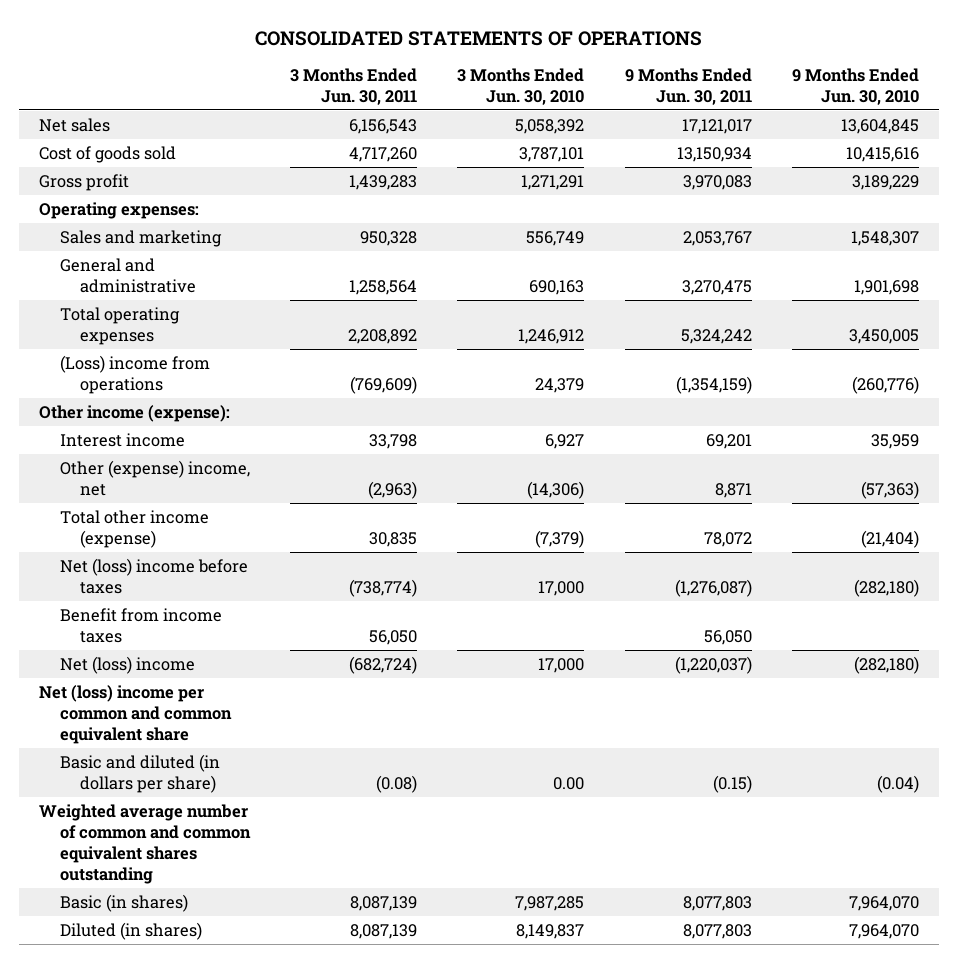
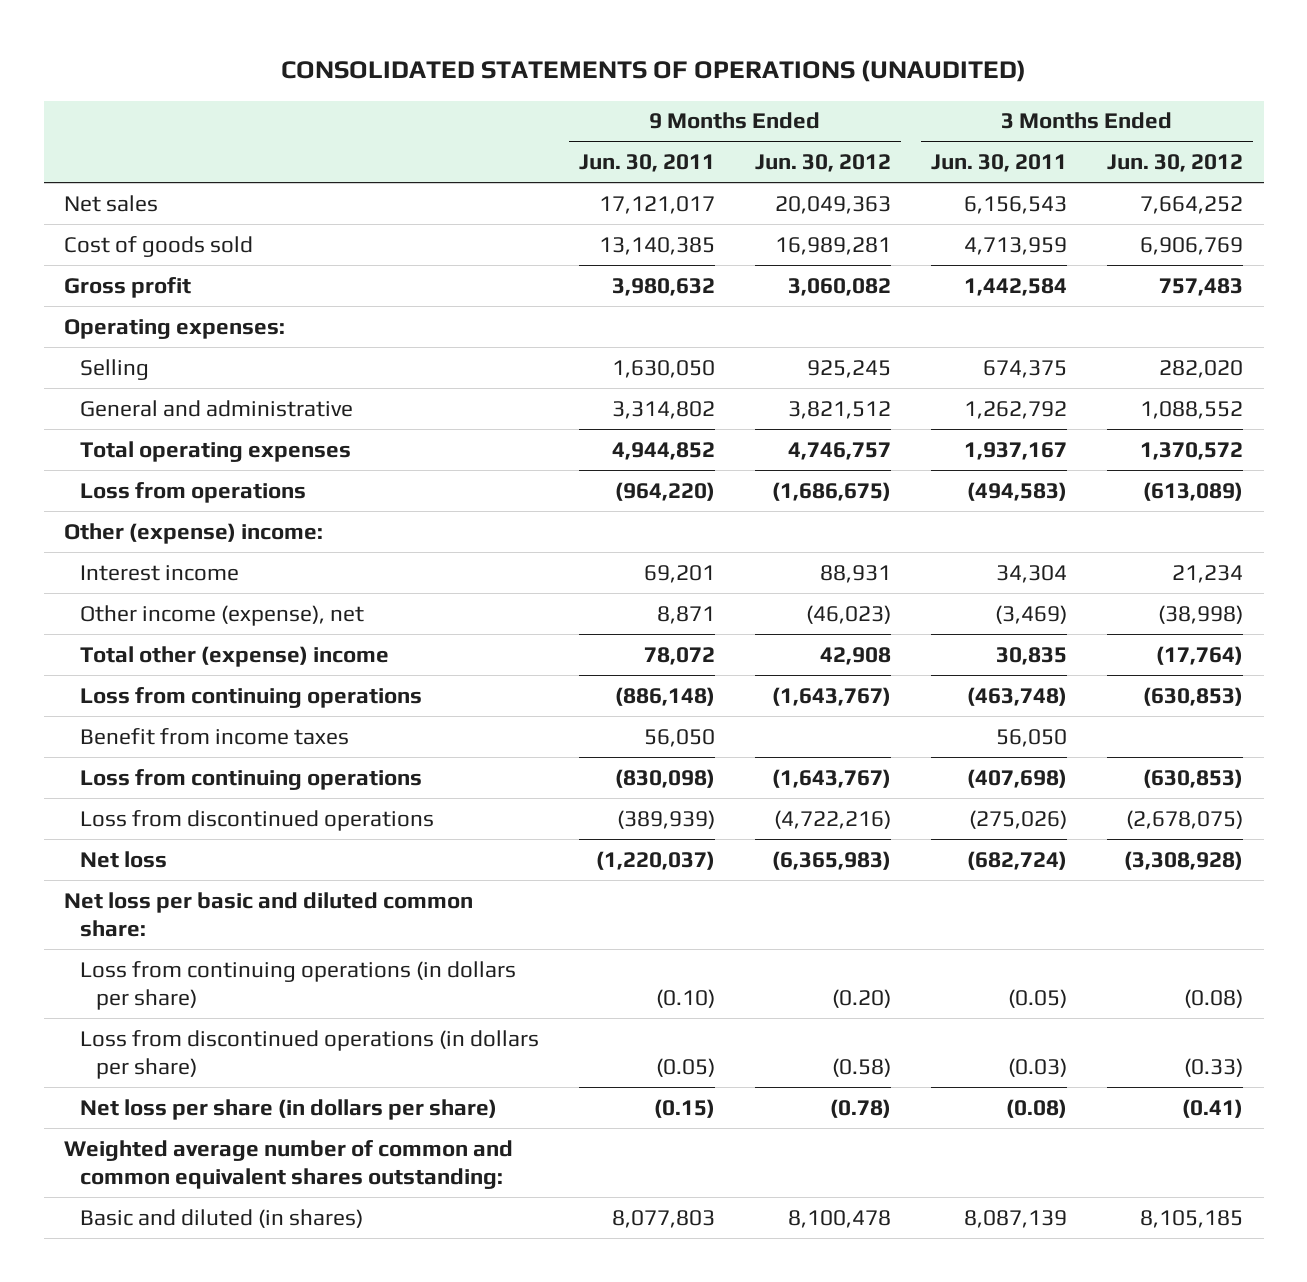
- CONSOLIDATED STATEMENTS OF OPERATIONS
+ CONSOLIDATED STATEMENTS OF OPERATIONS (UNAUDITED)
- | 3 Months Ended Jun. 30, 2011 | 3 Months Ended Jun. 30, 2010 | 9 Months Ended Jun. 30, 2011 | 9 Months Ended Jun. 30, 2010
+ | 9 Months Ended Jun. 30, 2011 | 9 Months Ended Jun. 30, 2012 | 3 Months Ended Jun. 30, 2011 | 3 Months Ended Jun. 30, 2012
- Cost of goods sold | 4,717,260 | 3,787,101 | 13,150,934 | 10,415,616
- Gross profit | 1,439,283 | 1,271,291 | 3,970,083 | 3,189,229
+ Cost of goods sold | 13,140,385 | 16,989,281 | 4,713,959 | 6,906,769
+ Gross profit | 3,980,632 | 3,060,082 | 1,442,584 | 757,483
- Sales and marketing | 950,328 | 556,749 | 2,053,767 | 1,548,307
- General and administrative | 1,258,564 | 690,163 | 3,270,475 | 1,901,698
- Total operating expenses | 2,208,892 | 1,246,912 | 5,324,242 | 3,450,005
- (Loss) income from operations | (769,609) | 24,379 | (1,354,159) | (260,776)
- Other income (expense):
- Interest income | 33,798 | 6,927 | 69,201 | 35,959
- Other (expense) income, net | (2,963) | (14,306) | 8,871 | (57,363)
- Total other income (expense) | 30,835 | (7,379) | 78,072 | (21,404)
- Net (loss) income before taxes | (738,774) | 17,000 | (1,276,087) | (282,180)
+ Selling | 1,630,050 | 925,245 | 674,375 | 282,020
+ General and administrative | 3,314,802 | 3,821,512 | 1,262,792 | 1,088,552
+ Total operating expenses | 4,944,852 | 4,746,757 | 1,937,167 | 1,370,572
+ Loss from operations | (964,220) | (1,686,675) | (494,583) | (613,089)
+ Other (expense) income:
+ Interest income | 69,201 | 88,931 | 34,304 | 21,234
+ Other income (expense), net | 8,871 | (46,023) | (3,469) | (38,998)
+ Total other (expense) income | 78,072 | 42,908 | 30,835 | (17,764)
+ Loss from continuing operations | (886,148) | (1,643,767) | (463,748) | (630,853)
- Net (loss) income | (682,724) | 17,000 | (1,220,037) | (282,180)
- Net (loss) income per common and common equivalent share
- Basic and diluted (in dollars per share) | (0.08) | 0.00 | (0.15) | (0.04)
- Weighted average number of common and common equivalent shares outstanding
- Basic (in shares) | 8,087,139 | 7,987,285 | 8,077,803 | 7,964,070
- Diluted (in shares) | 8,087,139 | 8,149,837 | 8,077,803 | 7,964,070
+ Loss from continuing operations | (830,098) | (1,643,767) | (407,698) | (630,853)
+ Loss from discontinued operations | (389,939) | (4,722,216) | (275,026) | (2,678,075)
+ Net loss | (1,220,037) | (6,365,983) | (682,724) | (3,308,928)
+ Net loss per basic and diluted common share:
+ Loss from continuing operations (in dollars per share) | (0.10) | (0.20) | (0.05) | (0.08)
+ Loss from discontinued operations (in dollars per share) | (0.05) | (0.58) | (0.03) | (0.33)
+ Net loss per share (in dollars per share) | (0.15) | (0.78) | (0.08) | (0.41)
+ Weighted average number of common and common equivalent shares outstanding:
+ Basic and diluted (in shares) | 8,077,803 | 8,100,478 | 8,087,139 | 8,105,185

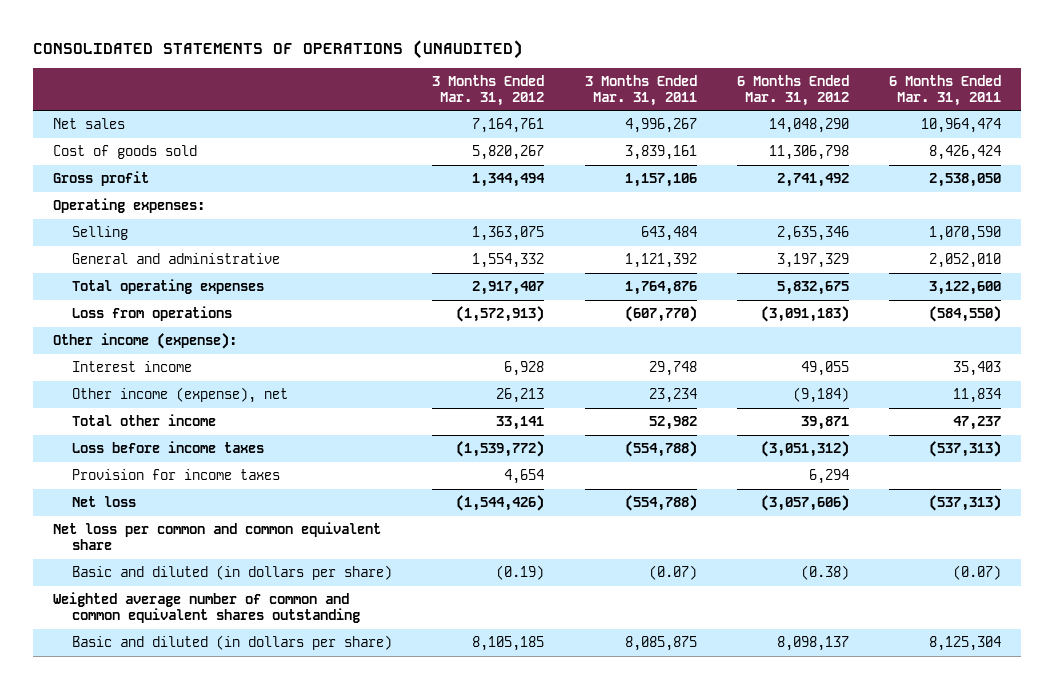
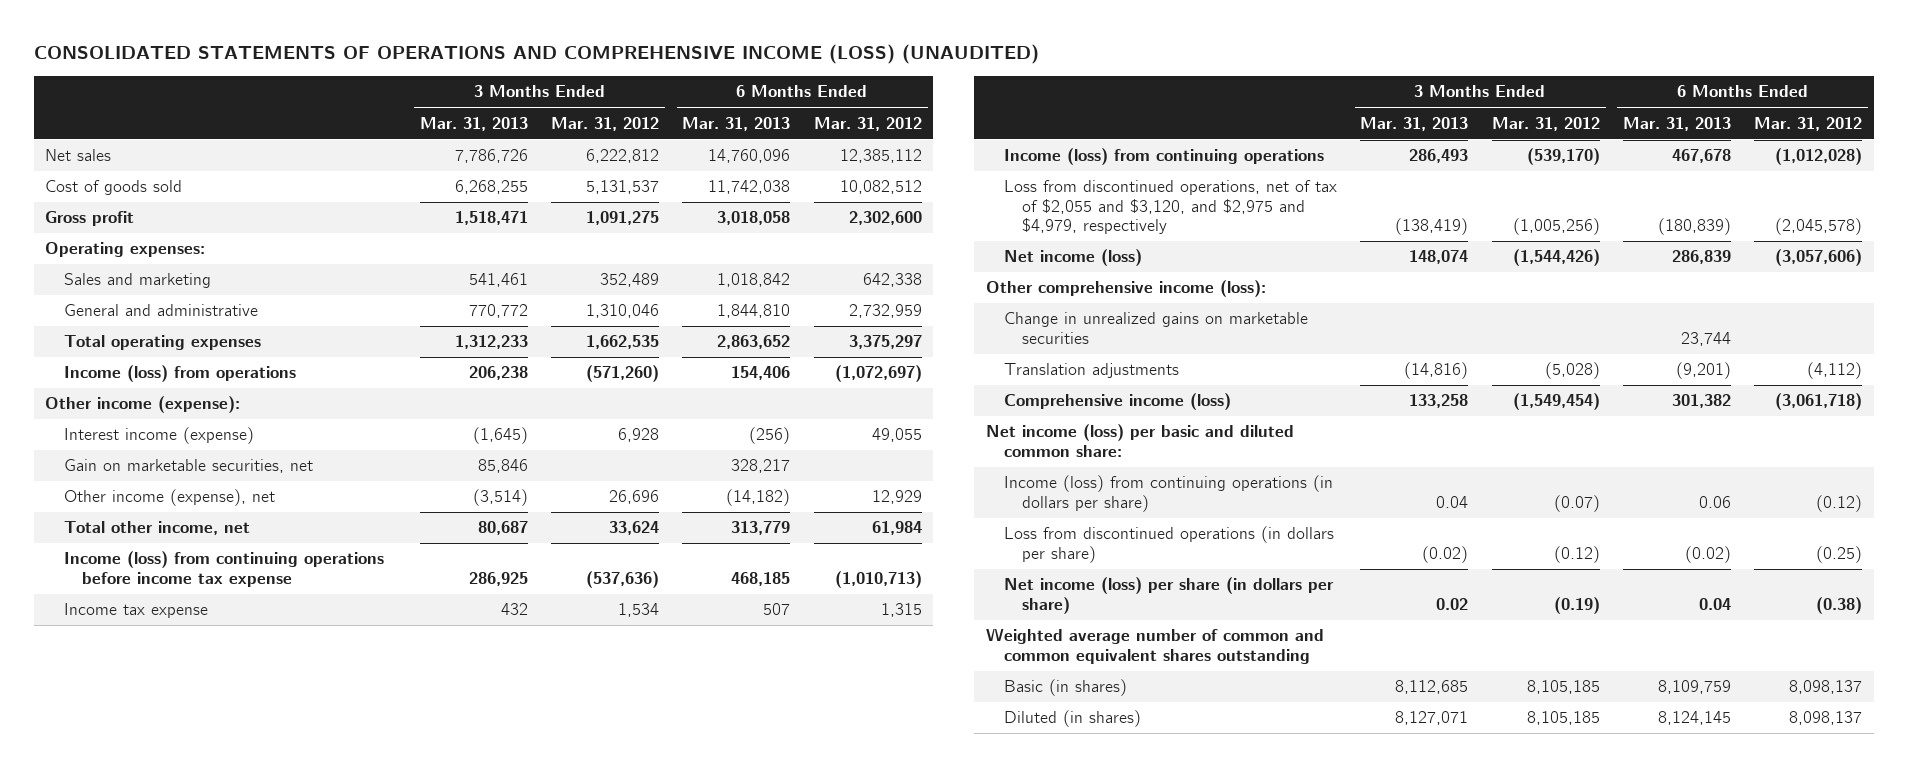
- CONSOLIDATED STATEMENTS OF OPERATIONS (UNAUDITED)
+ CONSOLIDATED STATEMENTS OF OPERATIONS AND COMPREHENSIVE INCOME (LOSS) (UNAUDITED)
- | 3 Months Ended Mar. 31, 2012 | 3 Months Ended Mar. 31, 2011 | 6 Months Ended Mar. 31, 2012 | 6 Months Ended Mar. 31, 2011
+ | 3 Months Ended Mar. 31, 2013 | 3 Months Ended Mar. 31, 2012 | 6 Months Ended Mar. 31, 2013 | 6 Months Ended Mar. 31, 2012
- Net sales | 7,164,761 | 4,996,267 | 14,048,290 | 10,964,474
- Cost of goods sold | 5,820,267 | 3,839,161 | 11,306,798 | 8,426,424
- Gross profit | 1,344,494 | 1,157,106 | 2,741,492 | 2,538,050
+ Net sales | 7,786,726 | 6,222,812 | 14,760,096 | 12,385,112
+ Cost of goods sold | 6,268,255 | 5,131,537 | 11,742,038 | 10,082,512
+ Gross profit | 1,518,471 | 1,091,275 | 3,018,058 | 2,302,600
- Selling | 1,363,075 | 643,484 | 2,635,346 | 1,070,590
- General and administrative | 1,554,332 | 1,121,392 | 3,197,329 | 2,052,010
- Total operating expenses | 2,917,407 | 1,764,876 | 5,832,675 | 3,122,600
- Loss from operations | (1,572,913) | (607,770) | (3,091,183) | (584,550)
+ Sales and marketing | 541,461 | 352,489 | 1,018,842 | 642,338
+ General and administrative | 770,772 | 1,310,046 | 1,844,810 | 2,732,959
+ Total operating expenses | 1,312,233 | 1,662,535 | 2,863,652 | 3,375,297
+ Income (loss) from operations | 206,238 | (571,260) | 154,406 | (1,072,697)
- Interest income | 6,928 | 29,748 | 49,055 | 35,403
- Other income (expense), net | 26,213 | 23,234 | (9,184) | 11,834
- Total other income | 33,141 | 52,982 | 39,871 | 47,237
- Loss before income taxes | (1,539,772) | (554,788) | (3,051,312) | (537,313)
- Provision for income taxes | 4,654 | | 6,294 |
- Net loss | (1,544,426) | (554,788) | (3,057,606) | (537,313)
- Net loss per common and common equivalent share
- Basic and diluted (in dollars per share) | (0.19) | (0.07) | (0.38) | (0.07)
+ Interest income (expense) | (1,645) | 6,928 | (256) | 49,055
+ Gain on marketable securities, net | 85,846 | | 328,217 |
+ Other income (expense), net | (3,514) | 26,696 | (14,182) | 12,929
+ Total other income, net | 80,687 | 33,624 | 313,779 | 61,984
+ Income (loss) from continuing operations before income tax expense | 286,925 | (537,636) | 468,185 | (1,010,713)
+ Income tax expense | 432 | 1,534 | 507 | 1,315
+ Income (loss) from continuing operations | 286,493 | (539,170) | 467,678 | (1,012,028)
+ Loss from discontinued operations, net of tax of $2,055 and $3,120, and $2,975 and $4,979, respectively | (138,419) | (1,005,256) | (180,839) | (2,045,578)
+ Net income (loss) | 148,074 | (1,544,426) | 286,839 | (3,057,606)
+ Other comprehensive income (loss):
+ Change in unrealized gains on marketable securities | | | 23,744 |
+ Translation adjustments | (14,816) | (5,028) | (9,201) | (4,112)
+ Comprehensive income (loss) | 133,258 | (1,549,454) | 301,382 | (3,061,718)
+ Net income (loss) per basic and diluted common share:
+ Income (loss) from continuing operations (in dollars per share) | 0.04 | (0.07) | 0.06 | (0.12)
+ Loss from discontinued operations (in dollars per share) | (0.02) | (0.12) | (0.02) | (0.25)
+ Net income (loss) per share (in dollars per share) | 0.02 | (0.19) | 0.04 | (0.38)
- Basic and diluted (in dollars per share) | 8,105,185 | 8,085,875 | 8,098,137 | 8,125,304
+ Basic (in shares) | 8,112,685 | 8,105,185 | 8,109,759 | 8,098,137
+ Diluted (in shares) | 8,127,071 | 8,105,185 | 8,124,145 | 8,098,137

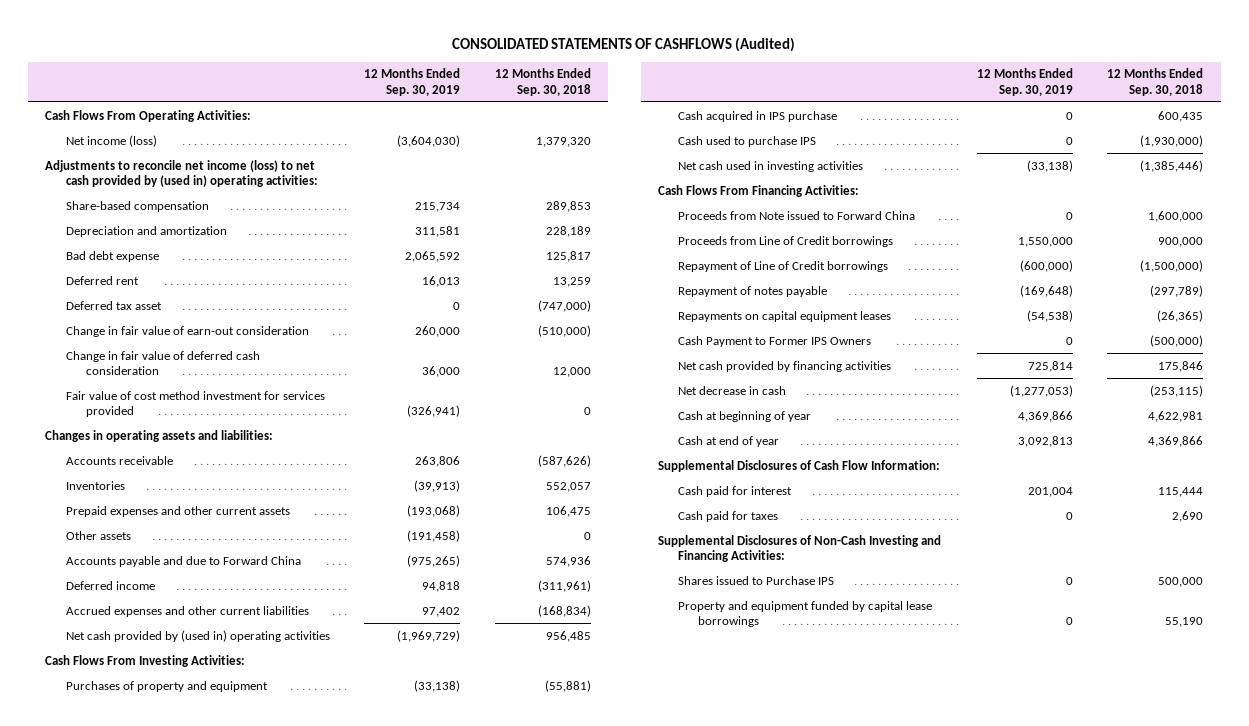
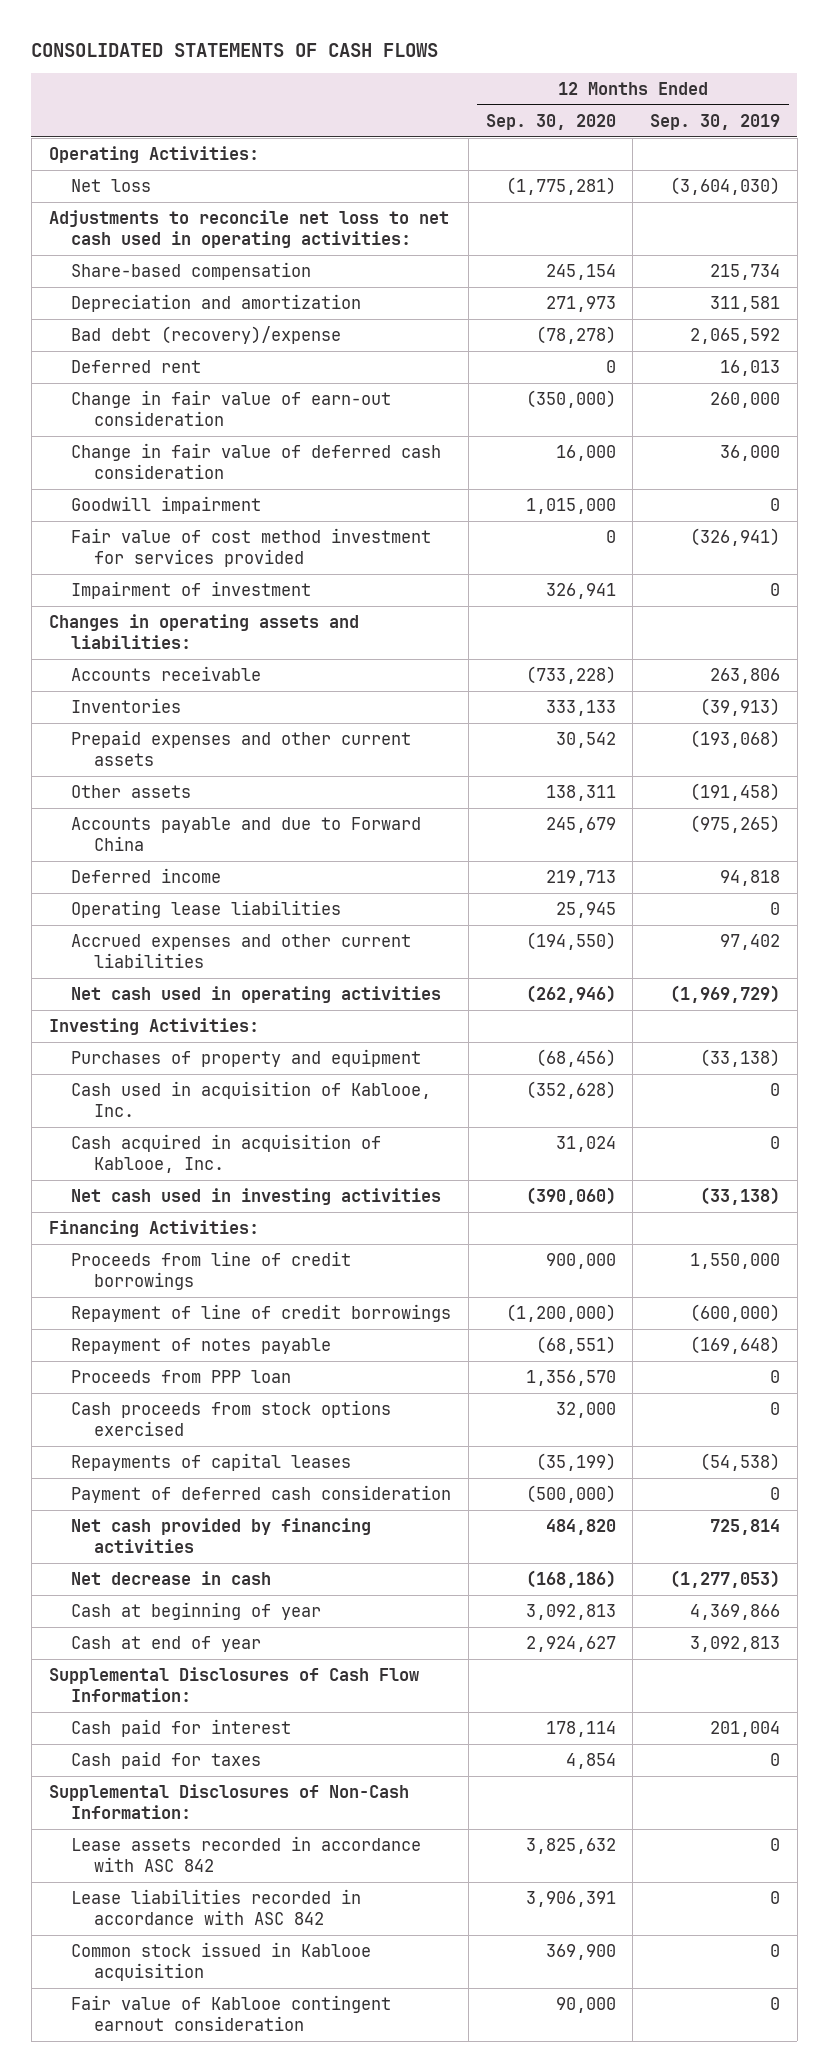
- CONSOLIDATED STATEMENTS OF CASHFLOWS (Audited)
+ CONSOLIDATED STATEMENTS OF CASH FLOWS
- | 12 Months Ended Sep. 30, 2019 | 12 Months Ended Sep. 30, 2018
+ | 12 Months Ended Sep. 30, 2020 | 12 Months Ended Sep. 30, 2019
- Cash Flows From Operating Activities:
- Net income (loss) | (3,604,030) | 1,379,320
- Adjustments to reconcile net income (loss) to net cash provided by (used in) operating activities:
+ Operating Activities:
+ Net loss | (1,775,281) | (3,604,030)
+ Adjustments to reconcile net loss to net cash used in operating activities:
- Bad debt expense | 2,065,592 | 125,817
+ Bad debt (recovery)/expense | (78,278) | 2,065,592
- Deferred tax asset | 0 | (747,000)
+ Goodwill impairment | 1,015,000 | 0
+ Impairment of investment | 326,941 | 0
+ Operating lease liabilities | 25,945 | 0
- Net cash provided by (used in) operating activities | (1,969,729) | 956,485
- Cash Flows From Investing Activities:
+ Net cash used in operating activities | (262,946) | (1,969,729)
+ Investing Activities:
- Cash acquired in IPS purchase | 0 | 600,435
- Cash used to purchase IPS | 0 | (1,930,000)
+ Cash used in acquisition of Kablooe, Inc. | (352,628) | 0
+ Cash acquired in acquisition of Kablooe, Inc. | 31,024 | 0
- Cash Flows From Financing Activities:
- Proceeds from Note issued to Forward China | 0 | 1,600,000
- Proceeds from Line of Credit borrowings | 1,550,000 | 900,000
- Repayment of Line of Credit borrowings | (600,000) | (1,500,000)
+ Financing Activities:
+ Proceeds from line of credit borrowings | 900,000 | 1,550,000
+ Repayment of line of credit borrowings | (1,200,000) | (600,000)
- Repayments on capital equipment leases | (54,538) | (26,365)
- Cash Payment to Former IPS Owners | 0 | (500,000)
+ Proceeds from PPP loan | 1,356,570 | 0
+ Cash proceeds from stock options exercised | 32,000 | 0
+ Repayments of capital leases | (35,199) | (54,538)
+ Payment of deferred cash consideration | (500,000) | 0
- Supplemental Disclosures of Non-Cash Investing and Financing Activities:
- Shares issued to Purchase IPS | 0 | 500,000
- Property and equipment funded by capital lease borrowings | 0 | 55,190
+ Supplemental Disclosures of Non-Cash Information:
+ Lease assets recorded in accordance with ASC 842 | 3,825,632 | 0
+ Lease liabilities recorded in accordance with ASC 842 | 3,906,391 | 0
+ Common stock issued in Kablooe acquisition | 369,900 | 0
+ Fair value of Kablooe contingent earnout consideration | 90,000 | 0

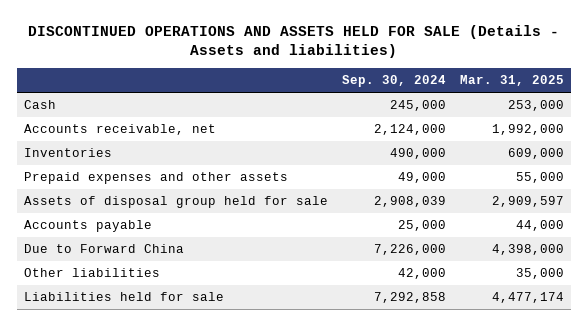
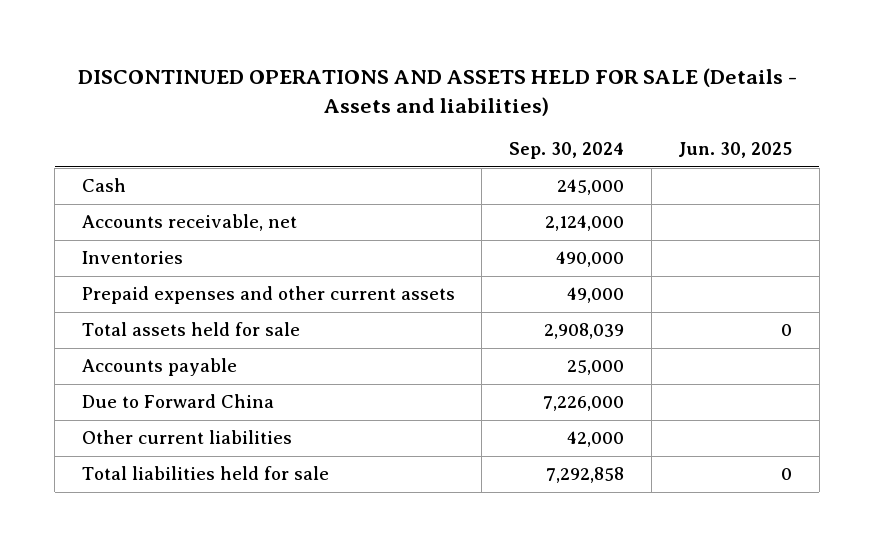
- | Sep. 30, 2024 | Mar. 31, 2025
+ | Sep. 30, 2024 | Jun. 30, 2025
- Prepaid expenses and other assets | 49,000 | 55,000
- Assets of disposal group held for sale | 2,908,039 | 2,909,597
+ Prepaid expenses and other current assets | 49,000 |
+ Total assets held for sale | 2,908,039 | 0
- Other liabilities | 42,000 | 35,000
- Liabilities held for sale | 7,292,858 | 4,477,174
+ Other current liabilities | 42,000 |
+ Total liabilities held for sale | 7,292,858 | 0

